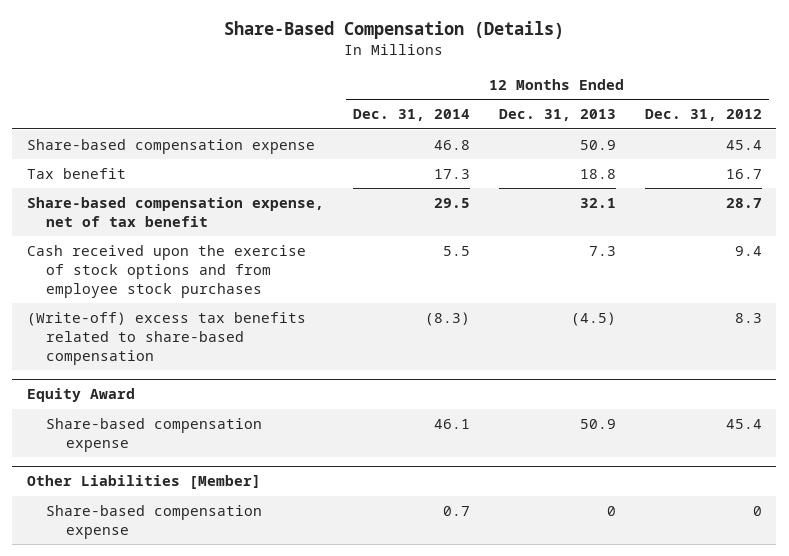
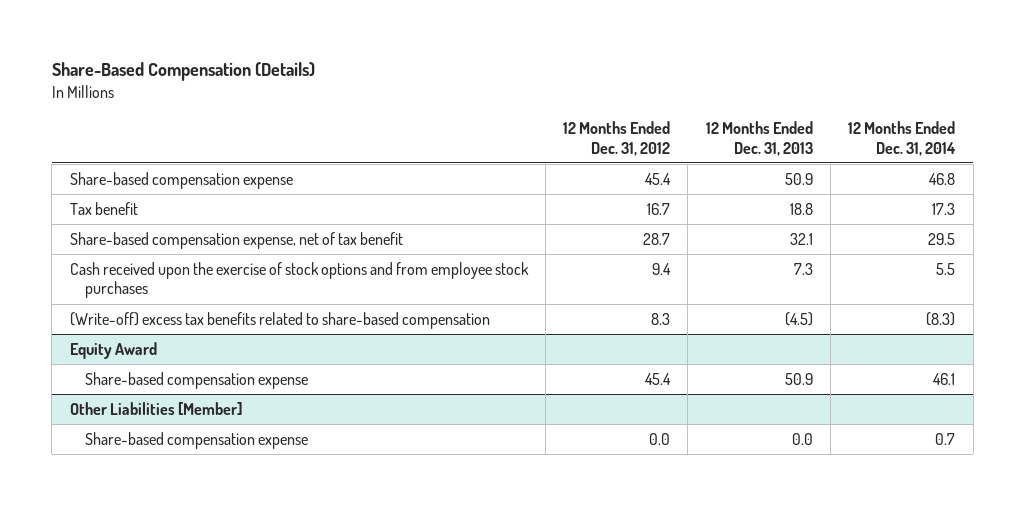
- | 12 Months Ended Dec. 31, 2014 | 12 Months Ended Dec. 31, 2013 | 12 Months Ended Dec. 31, 2012
+ | 12 Months Ended Dec. 31, 2012 | 12 Months Ended Dec. 31, 2013 | 12 Months Ended Dec. 31, 2014
@ Other Liabilities [Member]
- Share-based compensation expense | 0.7 | 0 | 0
+ Share-based compensation expense | 0.0 | 0.0 | 0.7

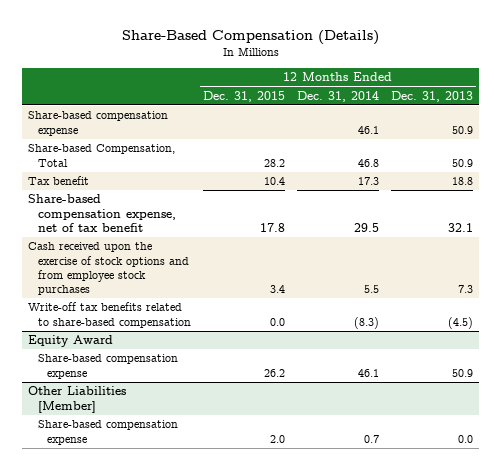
- | 12 Months Ended Dec. 31, 2012 | 12 Months Ended Dec. 31, 2013 | 12 Months Ended Dec. 31, 2014
+ | 12 Months Ended Dec. 31, 2015 | 12 Months Ended Dec. 31, 2014 | 12 Months Ended Dec. 31, 2013
- Share-based compensation expense | 45.4 | 50.9 | 46.8
+ Share-based compensation expense | | 46.1 | 50.9
+ Share-based Compensation, Total | 28.2 | 46.8 | 50.9
- (Write-off) excess tax benefits related to share-based compensation | 8.3 | (4.5) | (8.3)
+ Write-off tax benefits related to share-based compensation | 0.0 | (8.3) | (4.5)

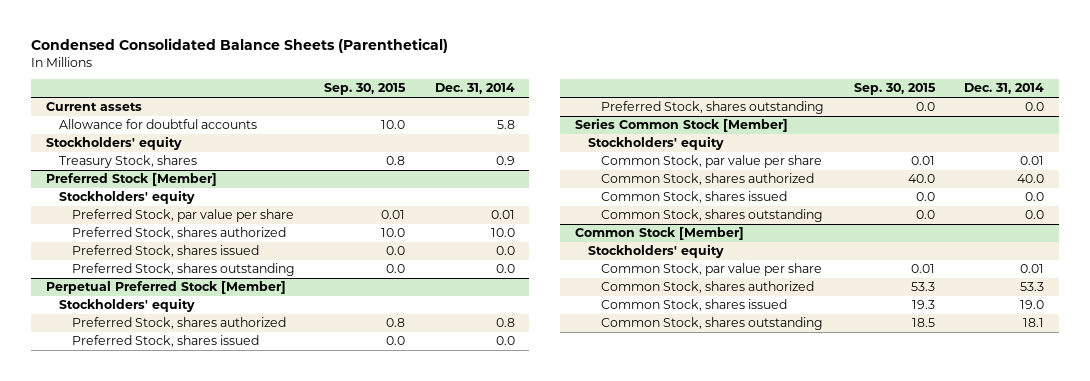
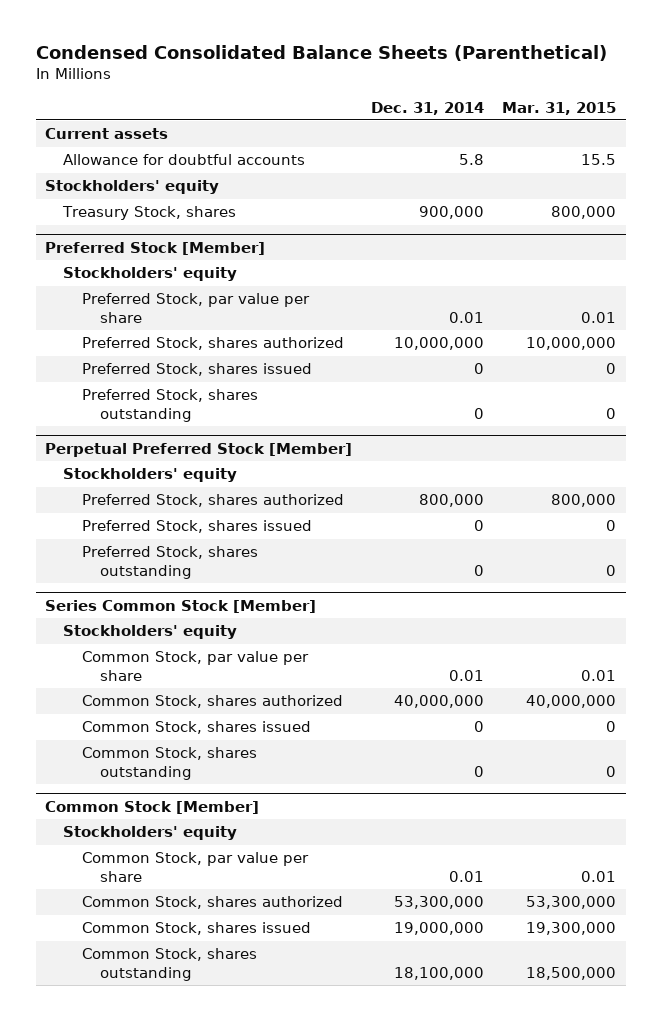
- | Sep. 30, 2015 | Dec. 31, 2014
+ | Dec. 31, 2014 | Mar. 31, 2015
- Treasury Stock, shares | 0.8 | 0.9
+ Treasury Stock, shares | 900,000 | 800,000
@ Preferred Stock [Member]
- Preferred Stock, shares authorized | 10.0 | 10.0
- Preferred Stock, shares issued | 0.0 | 0.0
- Preferred Stock, shares outstanding | 0.0 | 0.0
+ Preferred Stock, shares authorized | 10,000,000 | 10,000,000
+ Preferred Stock, shares issued | 0 | 0
+ Preferred Stock, shares outstanding | 0 | 0
@ Perpetual Preferred Stock [Member]
- Preferred Stock, shares authorized | 0.8 | 0.8
- Preferred Stock, shares issued | 0.0 | 0.0
- Preferred Stock, shares outstanding | 0.0 | 0.0
+ Preferred Stock, shares authorized | 800,000 | 800,000
+ Preferred Stock, shares issued | 0 | 0
+ Preferred Stock, shares outstanding | 0 | 0
@ Series Common Stock [Member]
- Common Stock, shares authorized | 40.0 | 40.0
- Common Stock, shares issued | 0.0 | 0.0
- Common Stock, shares outstanding | 0.0 | 0.0
+ Common Stock, shares authorized | 40,000,000 | 40,000,000
+ Common Stock, shares issued | 0 | 0
+ Common Stock, shares outstanding | 0 | 0
@ Common Stock [Member]
- Common Stock, shares authorized | 53.3 | 53.3
- Common Stock, shares issued | 19.3 | 19.0
- Common Stock, shares outstanding | 18.5 | 18.1
+ Common Stock, shares authorized | 53,300,000 | 53,300,000
+ Common Stock, shares issued | 19,000,000 | 19,300,000
+ Common Stock, shares outstanding | 18,100,000 | 18,500,000

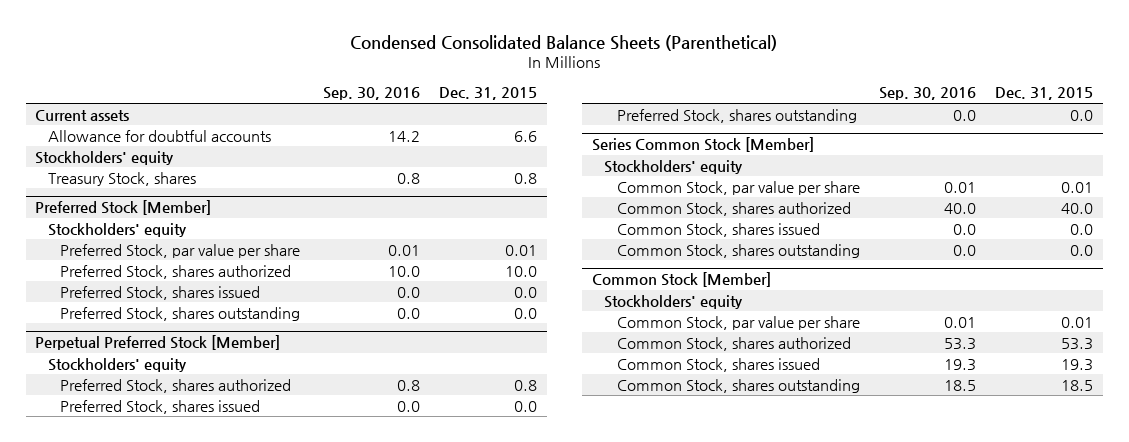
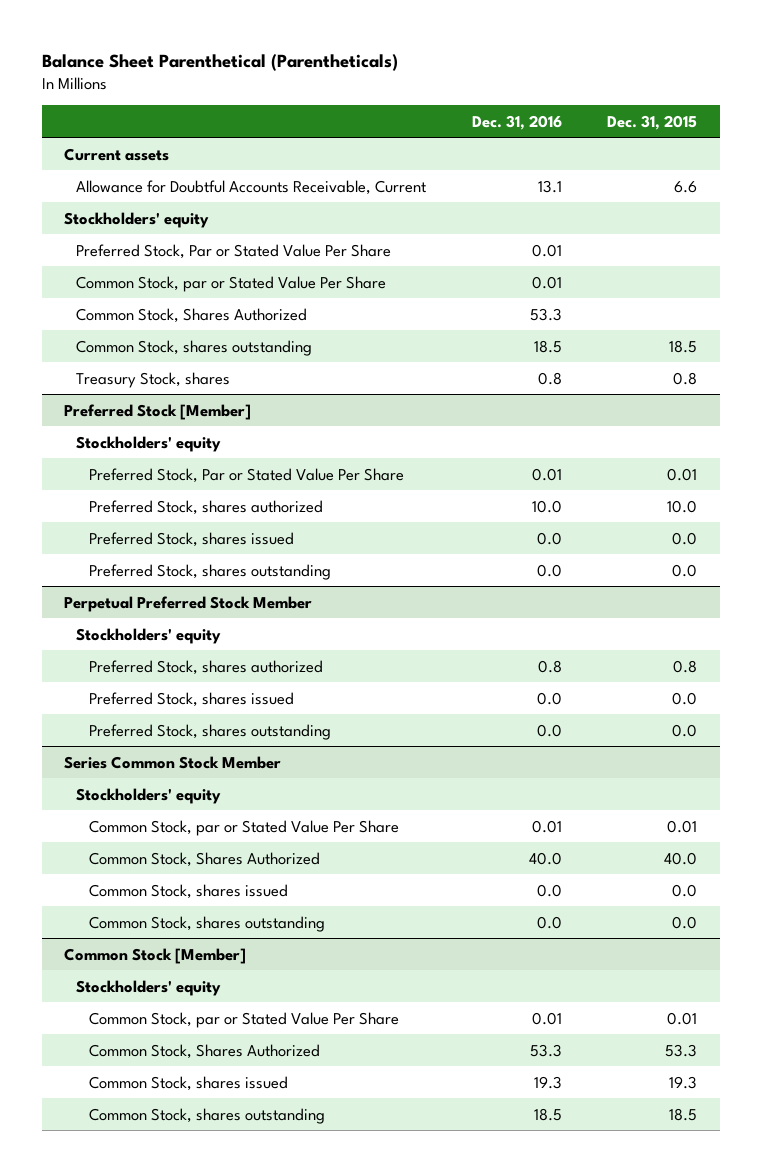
- Condensed Consolidated Balance Sheets (Parenthetical)
+ Balance Sheet Parenthetical (Parentheticals)
- | Sep. 30, 2016 | Dec. 31, 2015
+ | Dec. 31, 2016 | Dec. 31, 2015
- Allowance for doubtful accounts | 14.2 | 6.6
+ Allowance for Doubtful Accounts Receivable, Current | 13.1 | 6.6
+ Preferred Stock, Par or Stated Value Per Share | 0.01 |
+ Common Stock, par or Stated Value Per Share | 0.01 |
+ Common Stock, Shares Authorized | 53.3 |
+ Common Stock, shares outstanding | 18.5 | 18.5
@ Preferred Stock [Member]
- Preferred Stock, par value per share | 0.01 | 0.01
+ Preferred Stock, Par or Stated Value Per Share | 0.01 | 0.01
- Perpetual Preferred Stock [Member]
+ Perpetual Preferred Stock Member
- Series Common Stock [Member]
+ Series Common Stock Member
- Common Stock, par value per share | 0.01 | 0.01
- Common Stock, shares authorized | 40.0 | 40.0
+ Common Stock, par or Stated Value Per Share | 0.01 | 0.01
+ Common Stock, Shares Authorized | 40.0 | 40.0
@ Common Stock [Member]
- Common Stock, par value per share | 0.01 | 0.01
- Common Stock, shares authorized | 53.3 | 53.3
+ Common Stock, par or Stated Value Per Share | 0.01 | 0.01
+ Common Stock, Shares Authorized | 53.3 | 53.3

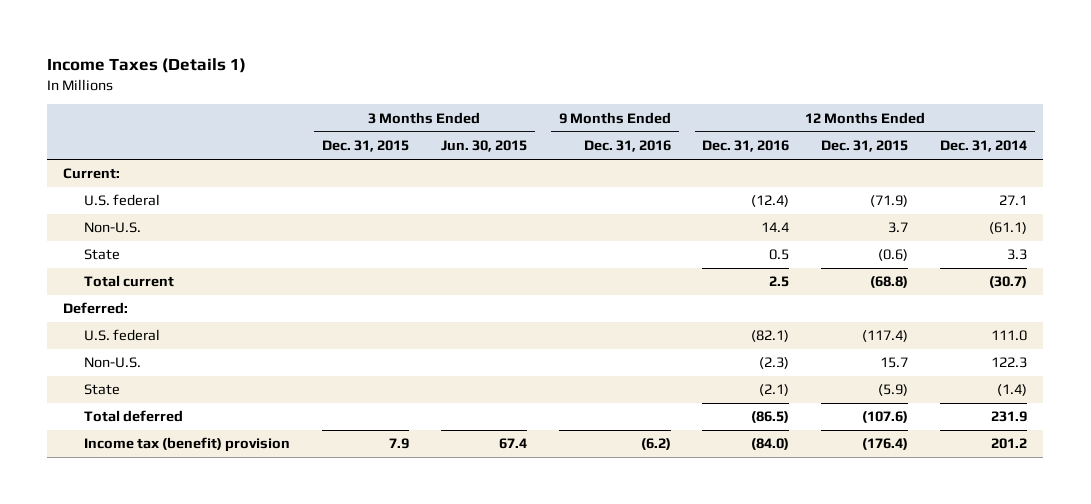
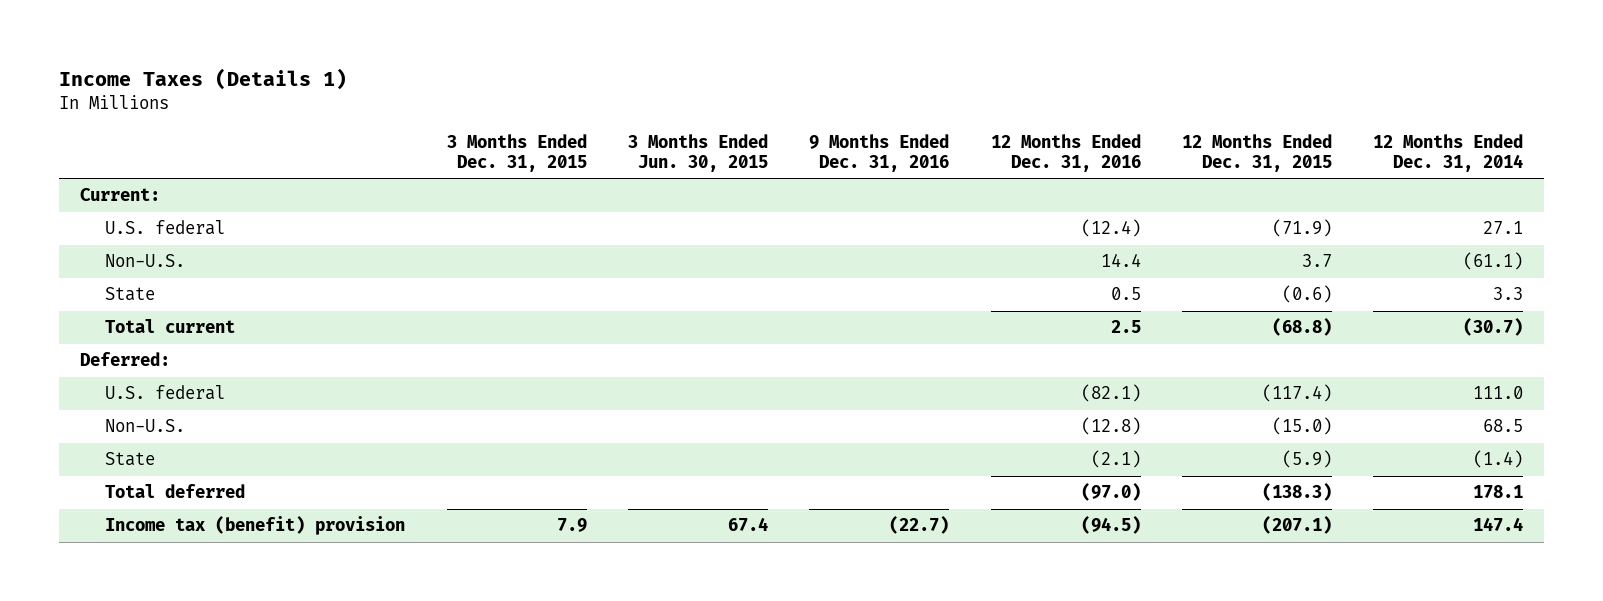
- Non-U.S. | | | | (2.3) | 15.7 | 122.3
+ Non-U.S. | | | | (12.8) | (15.0) | 68.5
- Total deferred | | | | (86.5) | (107.6) | 231.9
- Income tax (benefit) provision | 7.9 | 67.4 | (6.2) | (84.0) | (176.4) | 201.2
+ Total deferred | | | | (97.0) | (138.3) | 178.1
+ Income tax (benefit) provision | 7.9 | 67.4 | (22.7) | (94.5) | (207.1) | 147.4

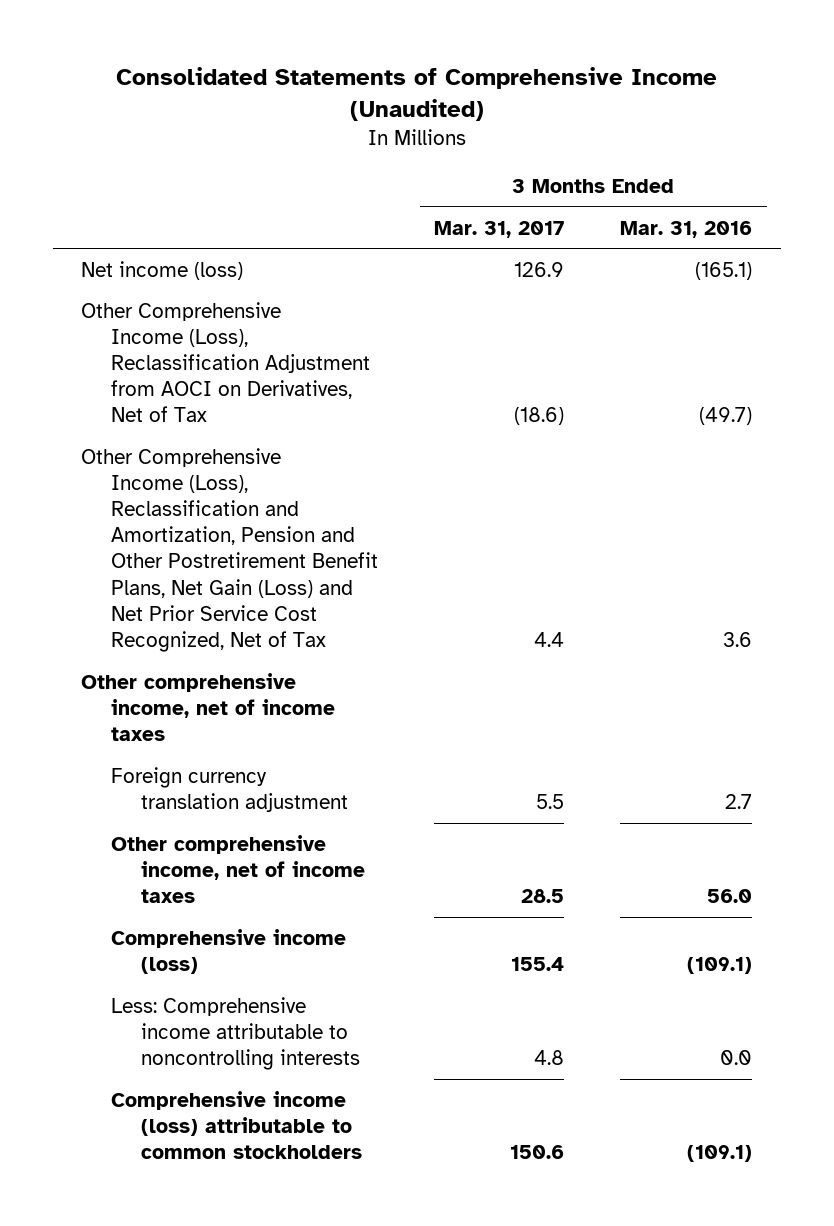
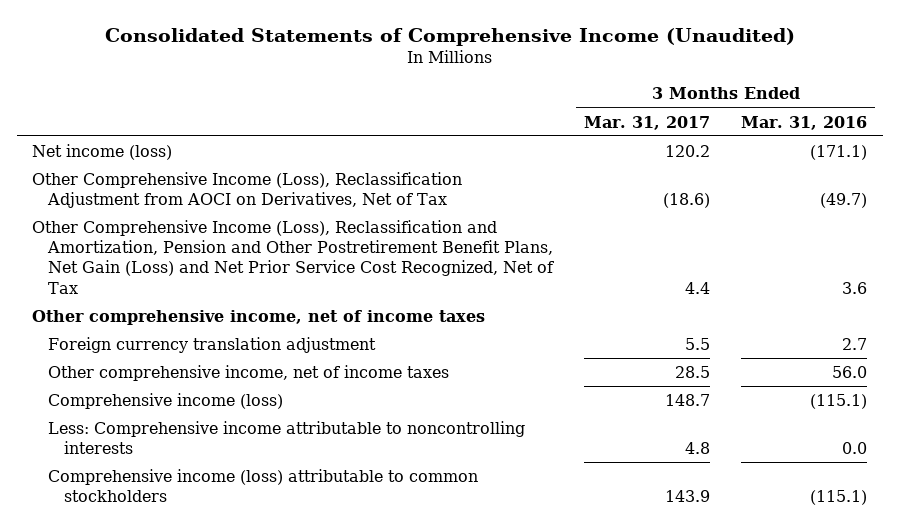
- Net income (loss) | 126.9 | (165.1)
+ Net income (loss) | 120.2 | (171.1)
- Comprehensive income (loss) | 155.4 | (109.1)
+ Comprehensive income (loss) | 148.7 | (115.1)
- Comprehensive income (loss) attributable to common stockholders | 150.6 | (109.1)
+ Comprehensive income (loss) attributable to common stockholders | 143.9 | (115.1)

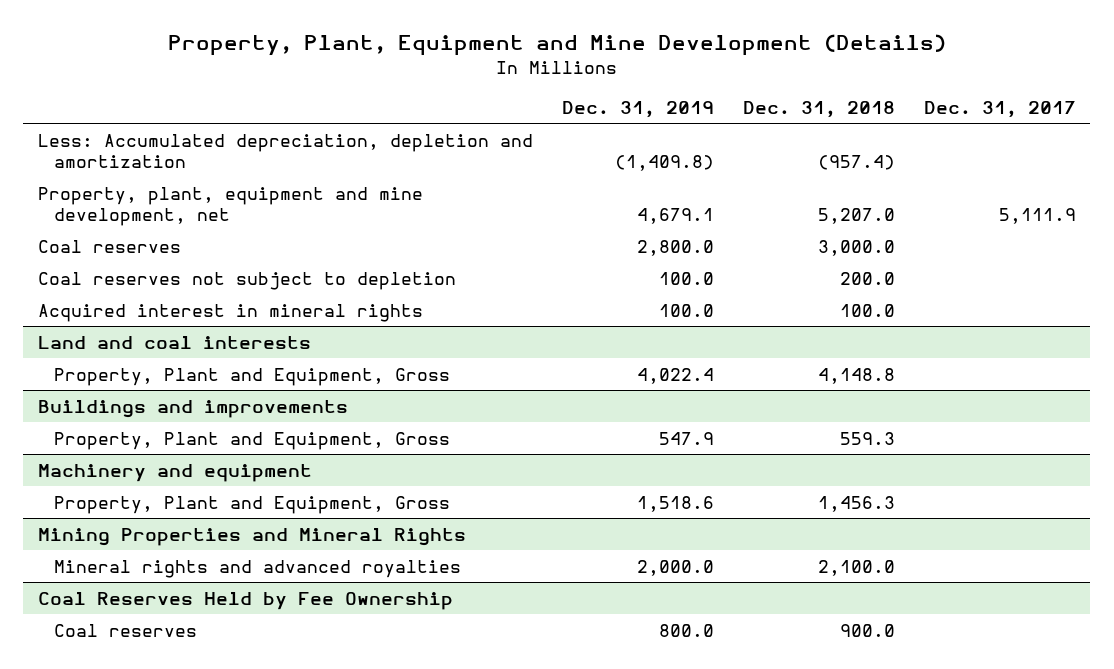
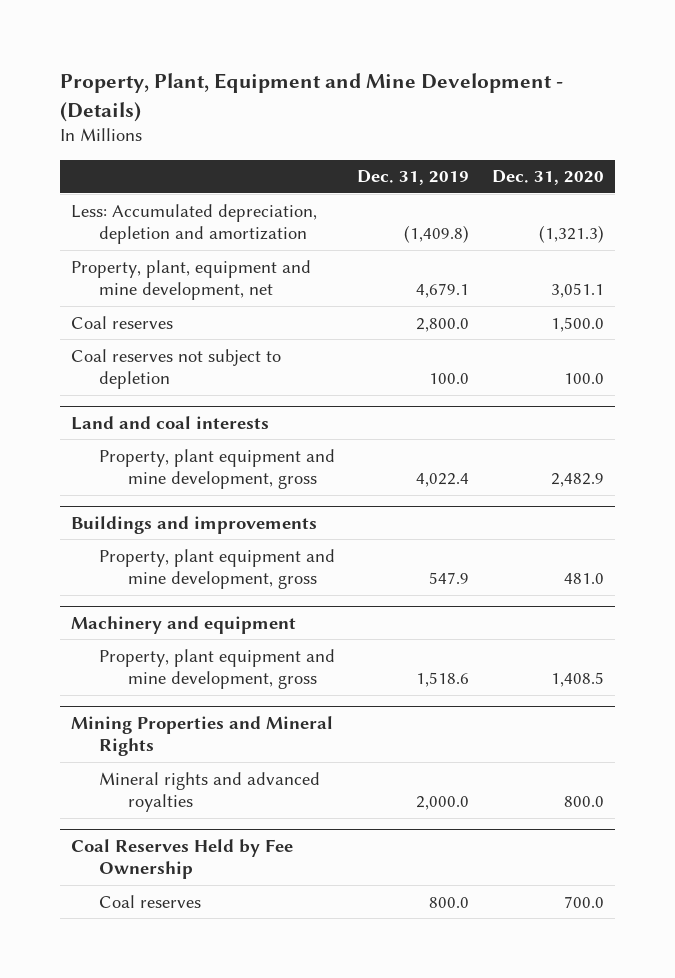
- Property, Plant, Equipment and Mine Development (Details)
+ Property, Plant, Equipment and Mine Development - (Details)
- | Dec. 31, 2019 | Dec. 31, 2018 | Dec. 31, 2017
+ | Dec. 31, 2019 | Dec. 31, 2020
- Acquired interest in mineral rights | 100.0 | 100.0 |
@ Land and coal interests
- Property, Plant and Equipment, Gross | 4,022.4 | 4,148.8 |
+ Property, plant equipment and mine development, gross | 4,022.4 | 2,482.9
@ Buildings and improvements
- Property, Plant and Equipment, Gross | 547.9 | 559.3 |
+ Property, plant equipment and mine development, gross | 547.9 | 481.0
@ Machinery and equipment
- Property, Plant and Equipment, Gross | 1,518.6 | 1,456.3 |
+ Property, plant equipment and mine development, gross | 1,518.6 | 1,408.5

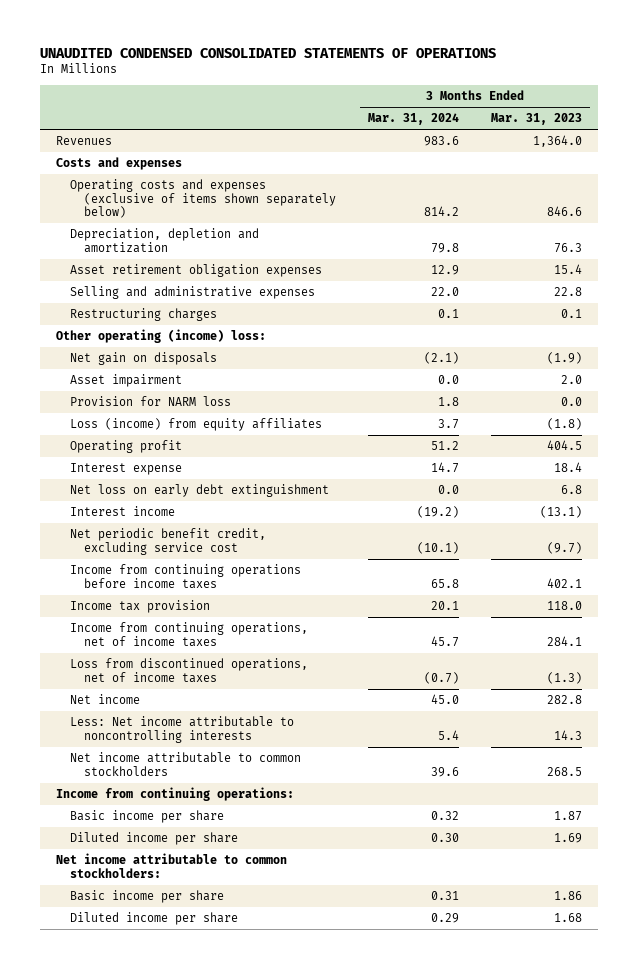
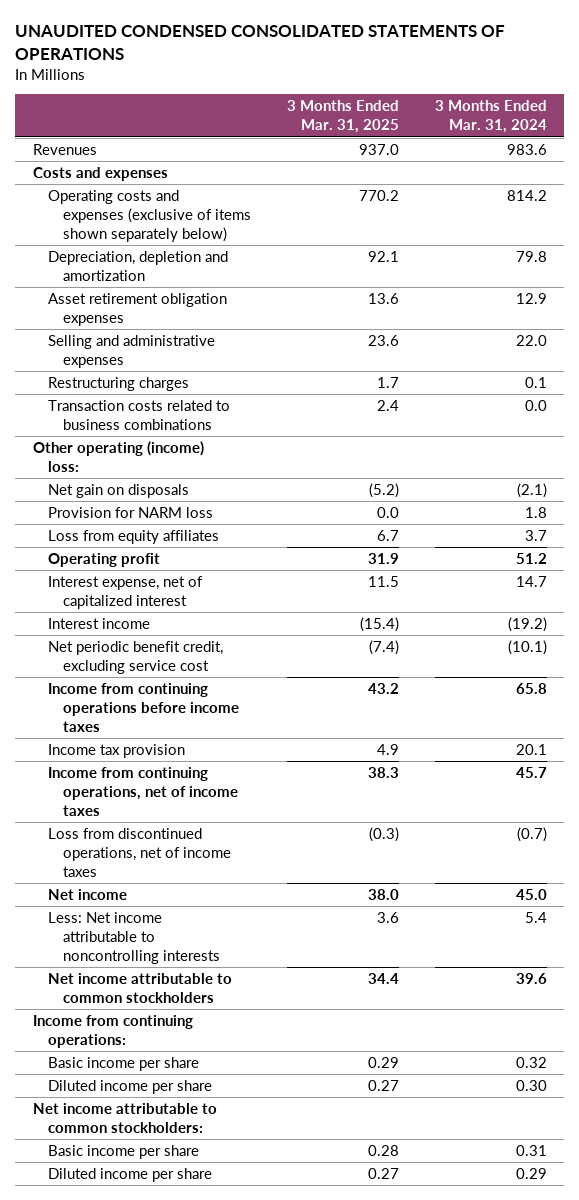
- | 3 Months Ended Mar. 31, 2024 | 3 Months Ended Mar. 31, 2023
+ | 3 Months Ended Mar. 31, 2025 | 3 Months Ended Mar. 31, 2024
+ Transaction costs related to business combinations | 2.4 | 0.0
- Asset impairment | 0.0 | 2.0
- Loss (income) from equity affiliates | 3.7 | (1.8)
+ Loss from equity affiliates | 6.7 | 3.7
- Interest expense | 14.7 | 18.4
- Net loss on early debt extinguishment | 0.0 | 6.8
+ Interest expense, net of capitalized interest | 11.5 | 14.7

